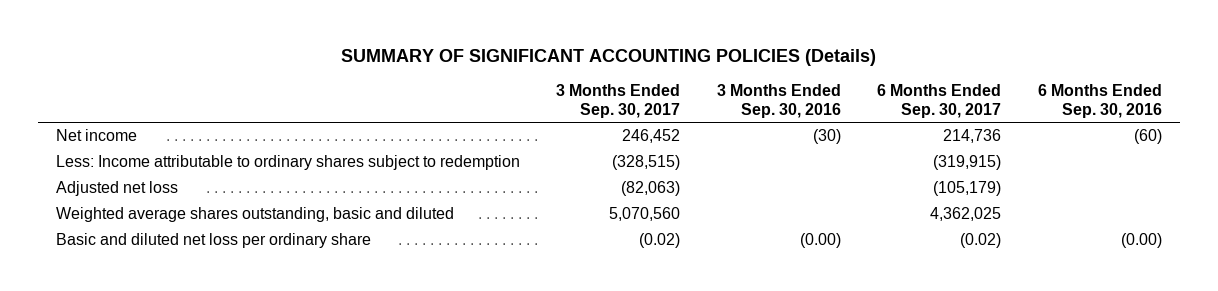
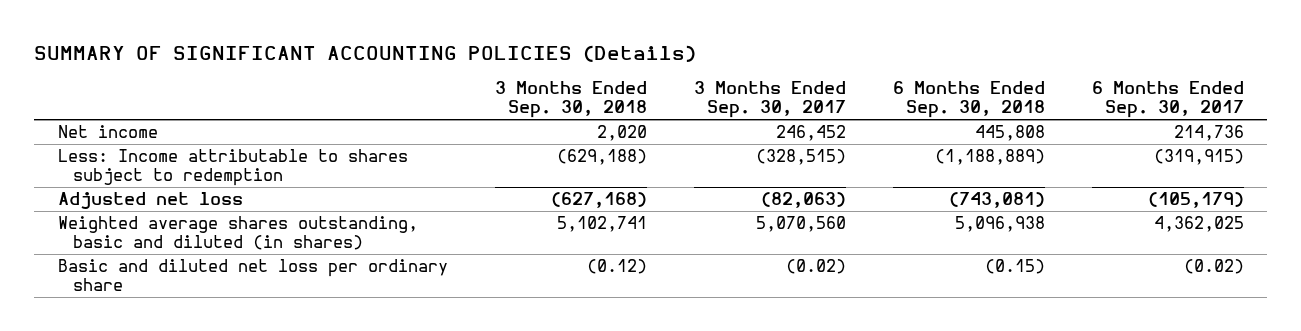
- | 3 Months Ended Sep. 30, 2017 | 3 Months Ended Sep. 30, 2016 | 6 Months Ended Sep. 30, 2017 | 6 Months Ended Sep. 30, 2016
+ | 3 Months Ended Sep. 30, 2018 | 3 Months Ended Sep. 30, 2017 | 6 Months Ended Sep. 30, 2018 | 6 Months Ended Sep. 30, 2017
- Less: Income attributable to ordinary shares subject to redemption | (328,515) | | (319,915) |
+ Less: Income attributable to shares subject to redemption | (629,188) | (328,515) | (1,188,889) | (319,915)
- Weighted average shares outstanding, basic and diluted | 5,070,560 | | 4,362,025 |
+ Weighted average shares outstanding, basic and diluted (in shares) | 5,102,741 | 5,070,560 | 5,096,938 | 4,362,025

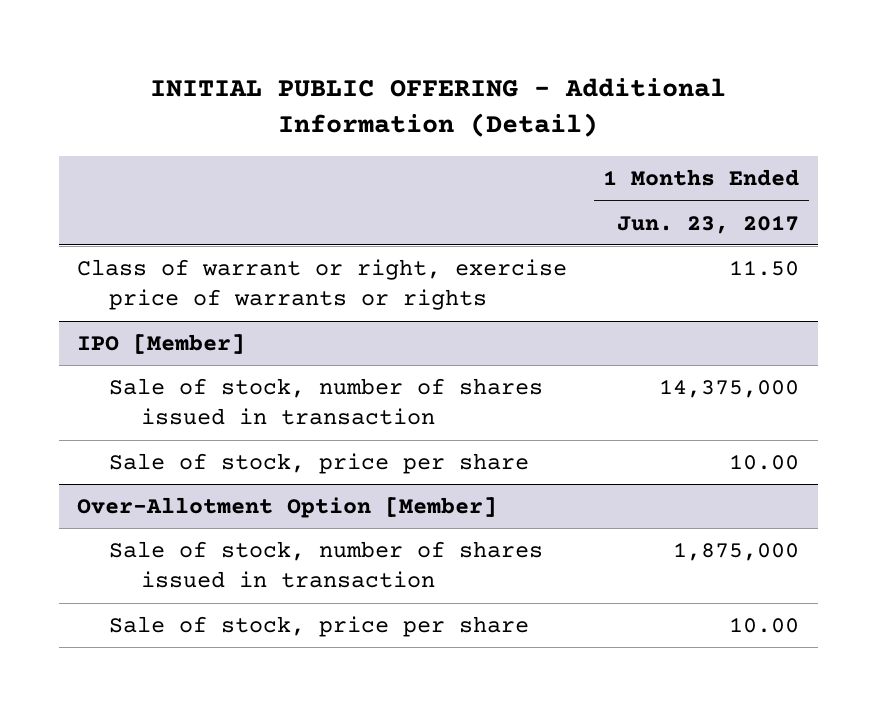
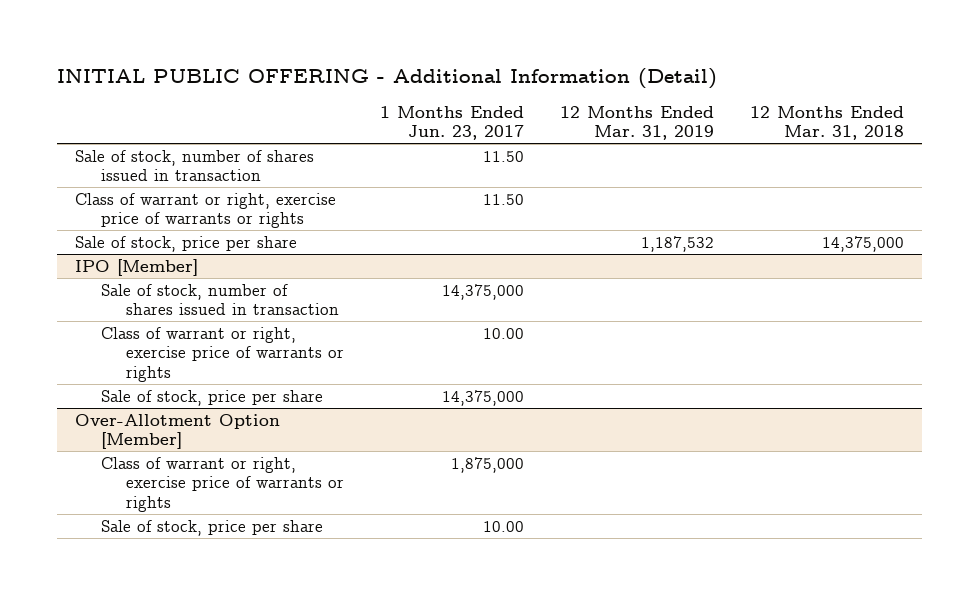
- | 1 Months Ended Jun. 23, 2017
+ | 1 Months Ended Jun. 23, 2017 | 12 Months Ended Mar. 31, 2019 | 12 Months Ended Mar. 31, 2018
+ Sale of stock, number of shares issued in transaction | 11.50 | |
+ Sale of stock, price per share | | 1,187,532 | 14,375,000
@ IPO [Member]
- Sale of stock, price per share | 10.00
+ Class of warrant or right, exercise price of warrants or rights | 10.00 | |
+ Sale of stock, price per share | 14,375,000 | |
@ Over-Allotment Option [Member]
- Sale of stock, number of shares issued in transaction | 1,875,000
+ Class of warrant or right, exercise price of warrants or rights | 1,875,000 | |

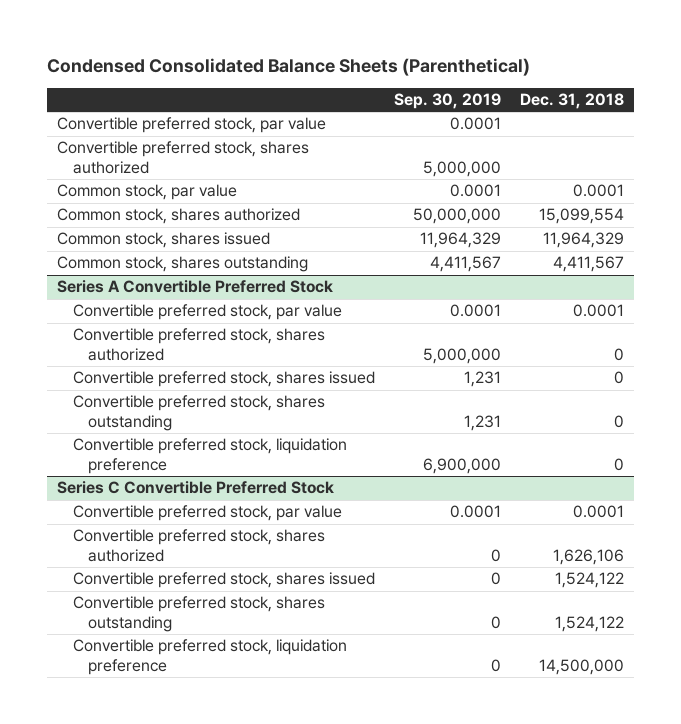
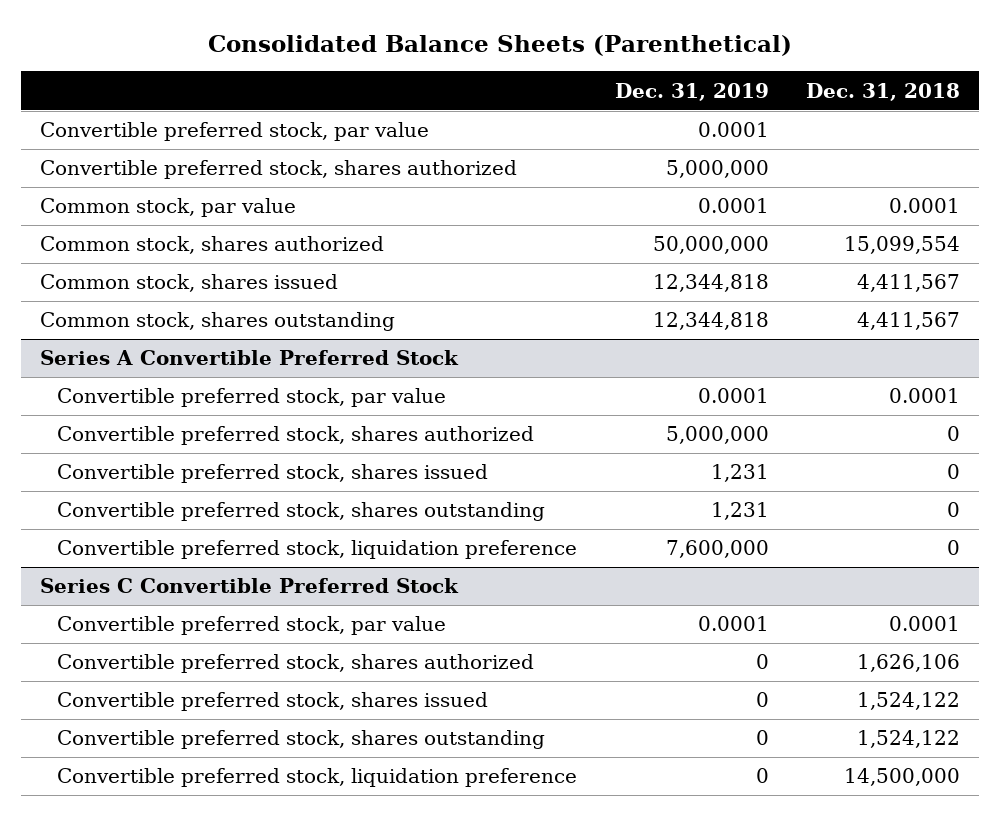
- Condensed Consolidated Balance Sheets (Parenthetical)
+ Consolidated Balance Sheets (Parenthetical)
- | Sep. 30, 2019 | Dec. 31, 2018
+ | Dec. 31, 2019 | Dec. 31, 2018
- Common stock, shares issued | 11,964,329 | 11,964,329
+ Common stock, shares issued | 12,344,818 | 4,411,567

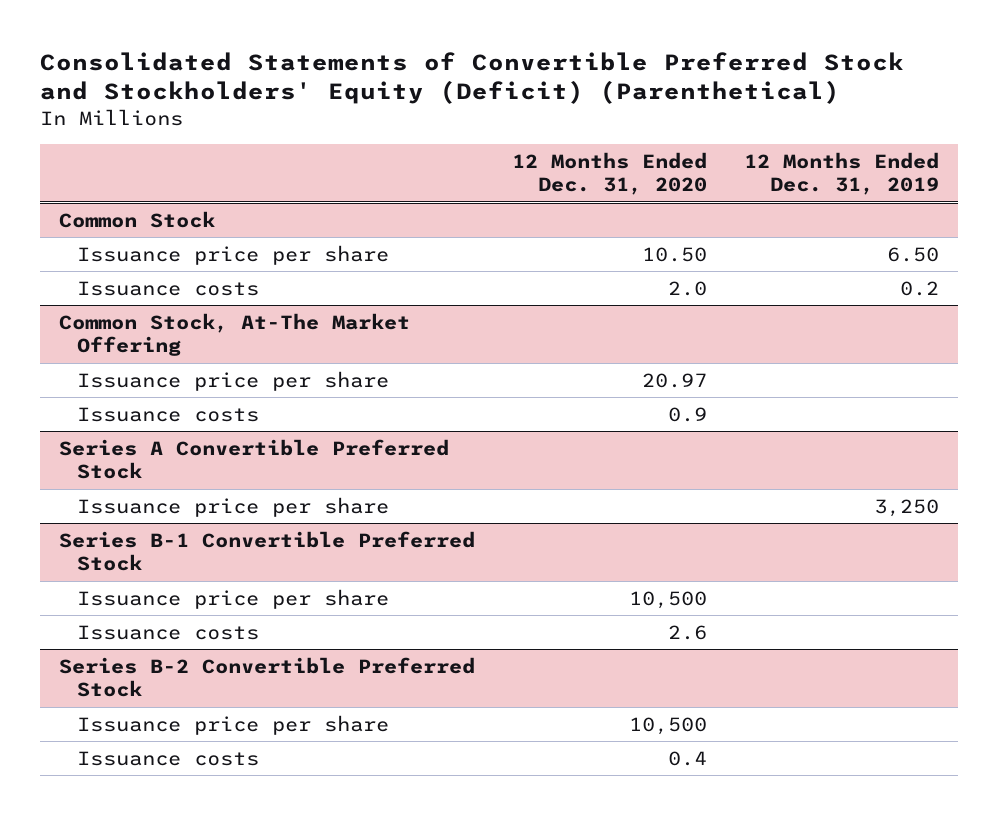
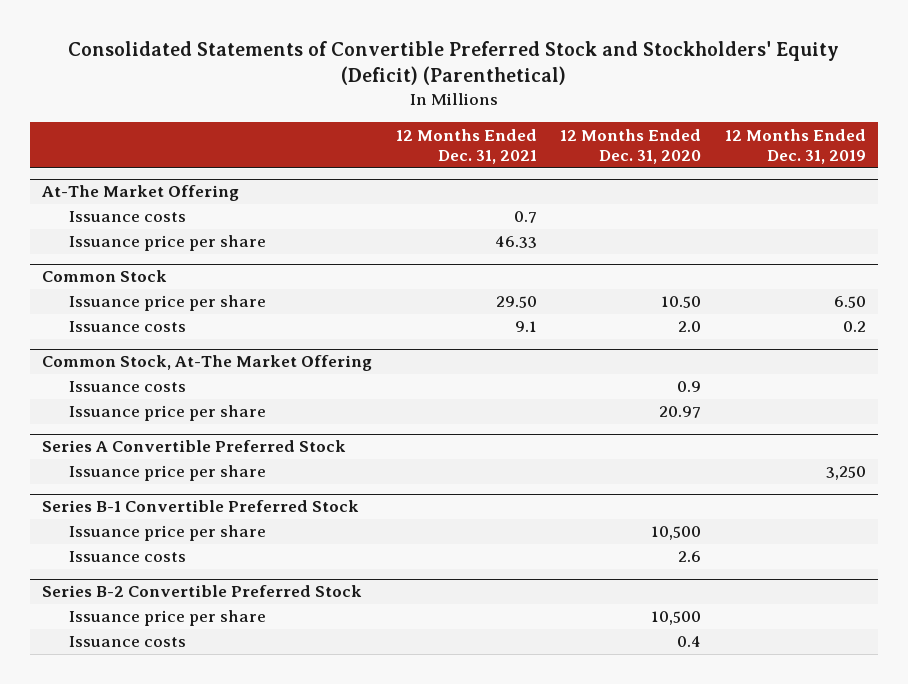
- | 12 Months Ended Dec. 31, 2020 | 12 Months Ended Dec. 31, 2019
+ | 12 Months Ended Dec. 31, 2021 | 12 Months Ended Dec. 31, 2020 | 12 Months Ended Dec. 31, 2019
+ At-The Market Offering
+ Issuance costs | 0.7 | |
+ Issuance price per share | 46.33 | |
@ Common Stock, At-The Market Offering
moved down: Issuance price per share | | 20.97 |

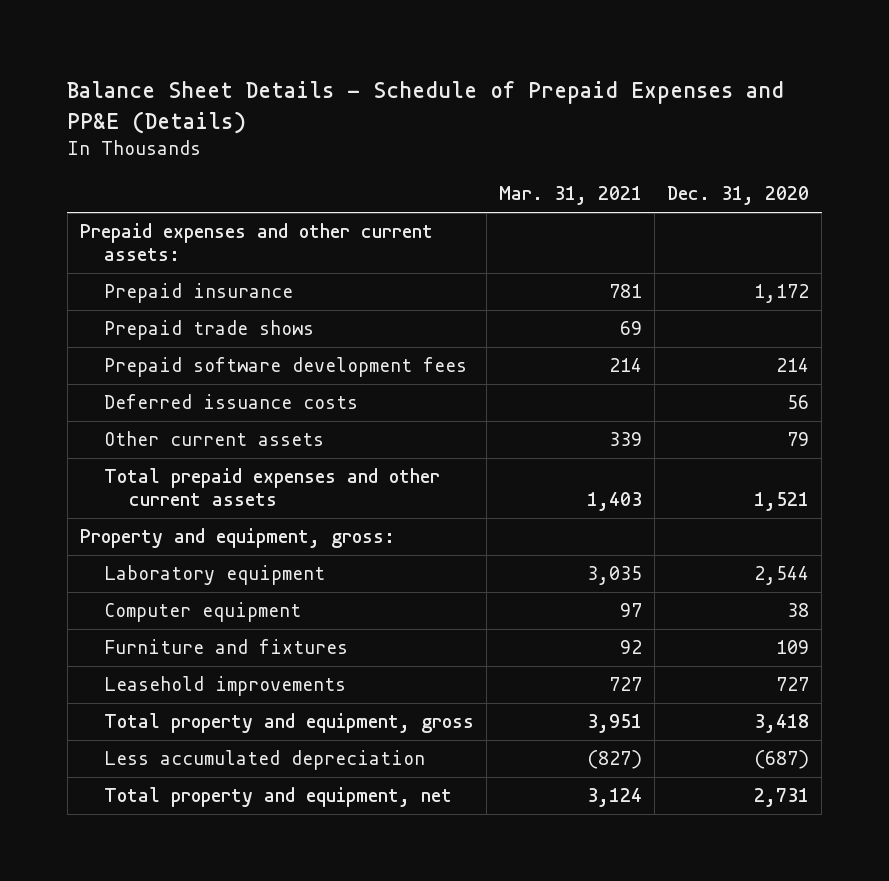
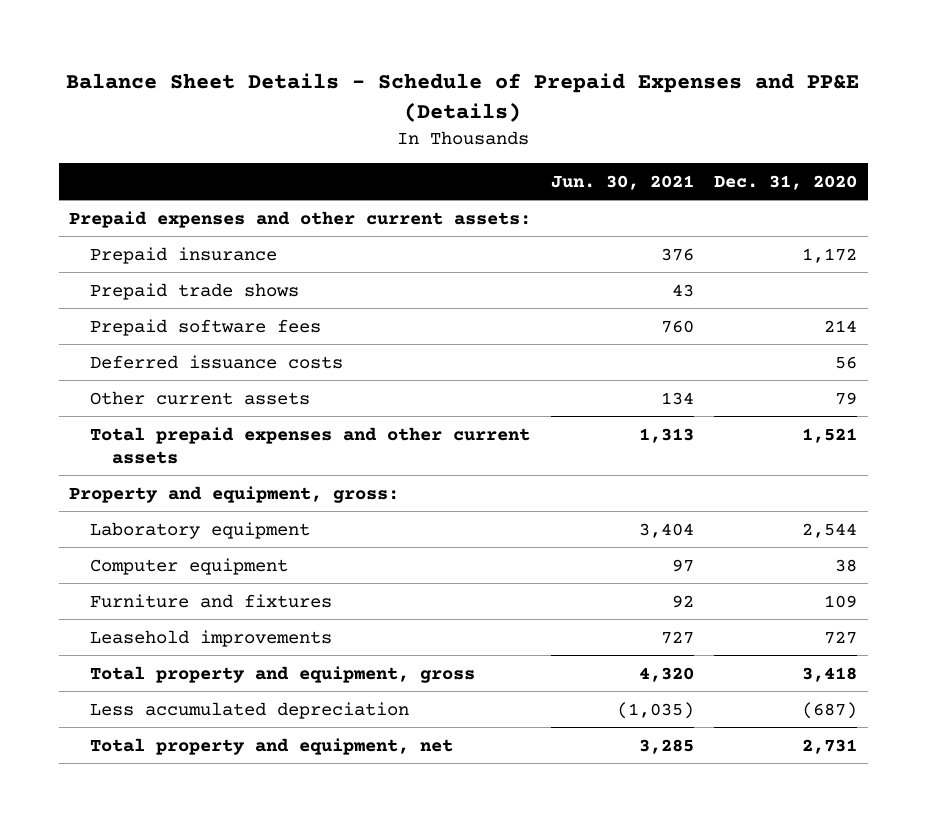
- | Mar. 31, 2021 | Dec. 31, 2020
+ | Jun. 30, 2021 | Dec. 31, 2020
- Prepaid software development fees | 214 | 214
+ Prepaid software fees | 760 | 214

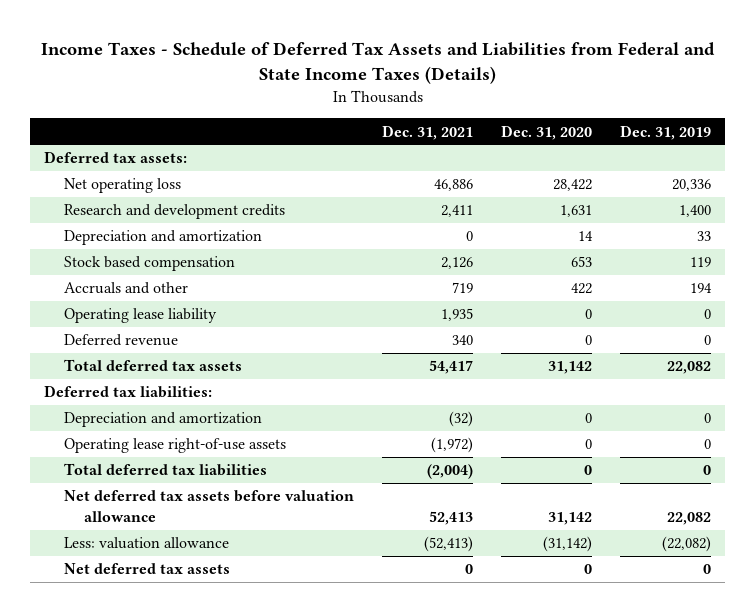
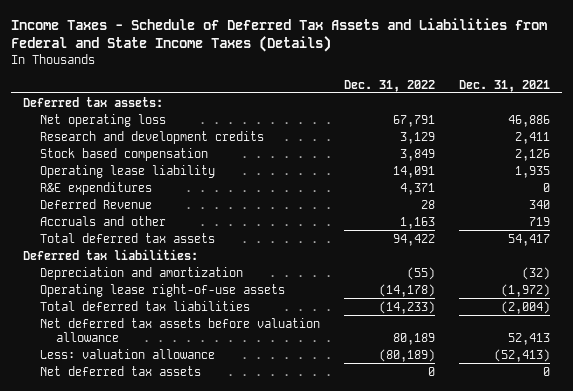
- | Dec. 31, 2021 | Dec. 31, 2020 | Dec. 31, 2019
+ | Dec. 31, 2022 | Dec. 31, 2021
- Depreciation and amortization | 0 | 14 | 33
- Deferred revenue | 340 | 0 | 0
+ R&E expenditures | 4,371 | 0
+ Deferred Revenue | 28 | 340
moved down: Accruals and other | 1,163 | 719

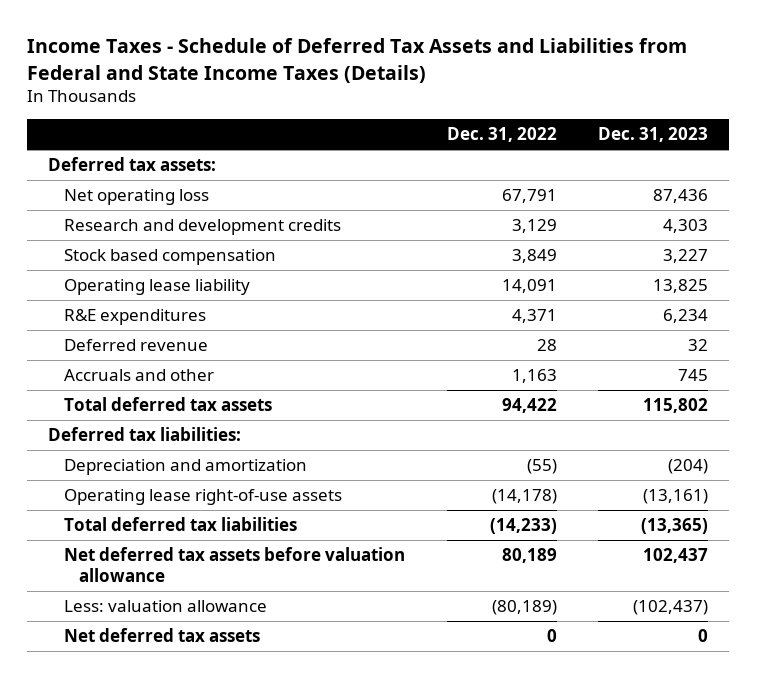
- | Dec. 31, 2022 | Dec. 31, 2021
+ | Dec. 31, 2022 | Dec. 31, 2023
- Deferred Revenue | 28 | 340
+ Deferred revenue | 28 | 32

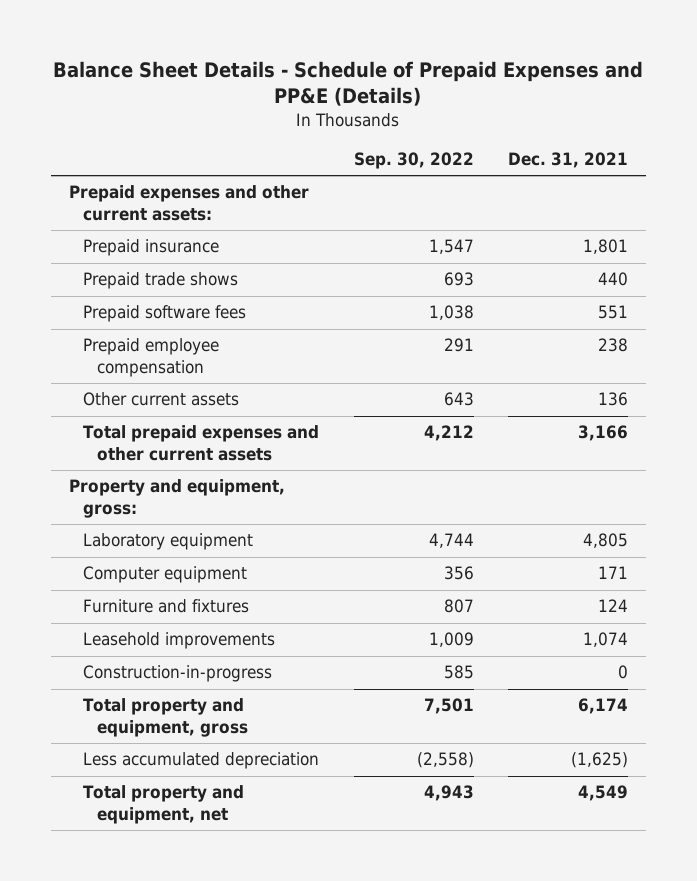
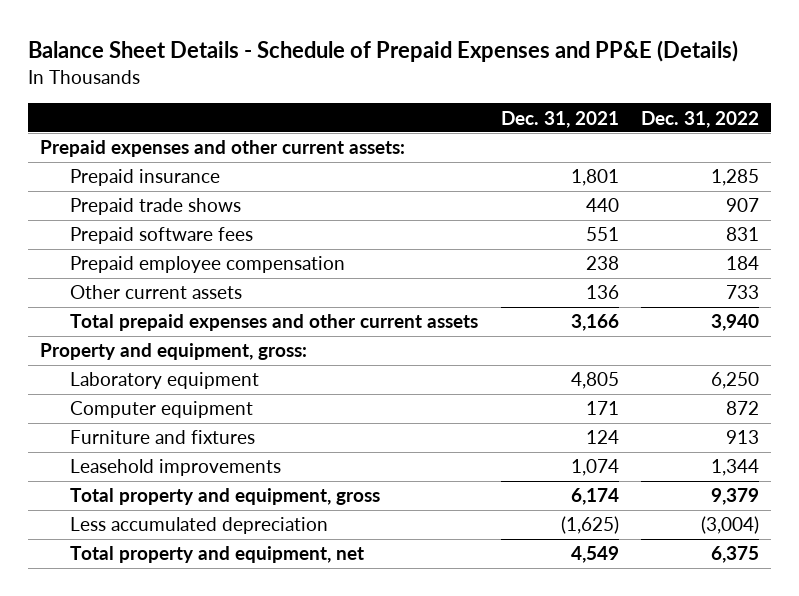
- | Sep. 30, 2022 | Dec. 31, 2021
+ | Dec. 31, 2021 | Dec. 31, 2022
- Construction-in-progress | 585 | 0

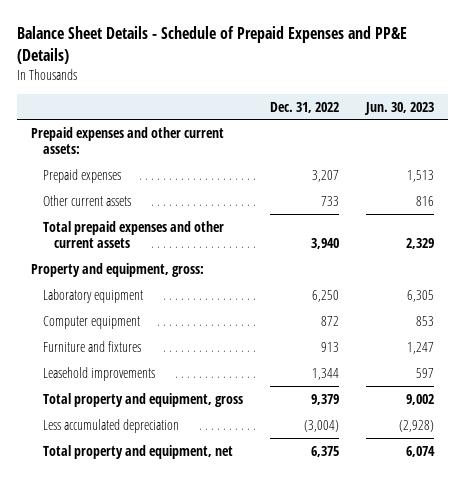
- | Dec. 31, 2021 | Dec. 31, 2022
+ | Dec. 31, 2022 | Jun. 30, 2023
- Prepaid insurance | 1,801 | 1,285
- Prepaid trade shows | 440 | 907
- Prepaid software fees | 551 | 831
- Prepaid employee compensation | 238 | 184
+ Prepaid expenses | 3,207 | 1,513

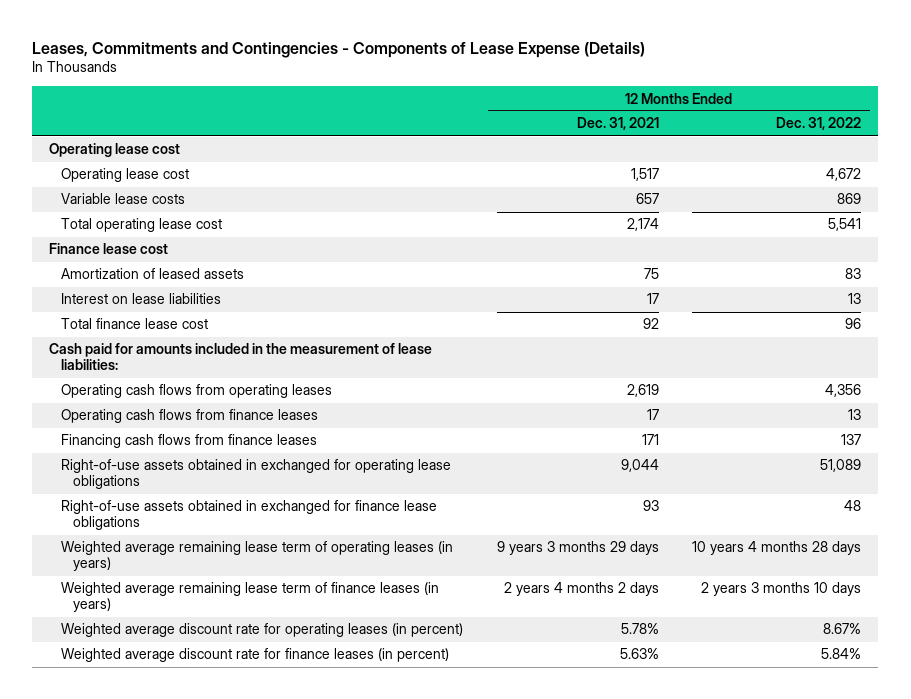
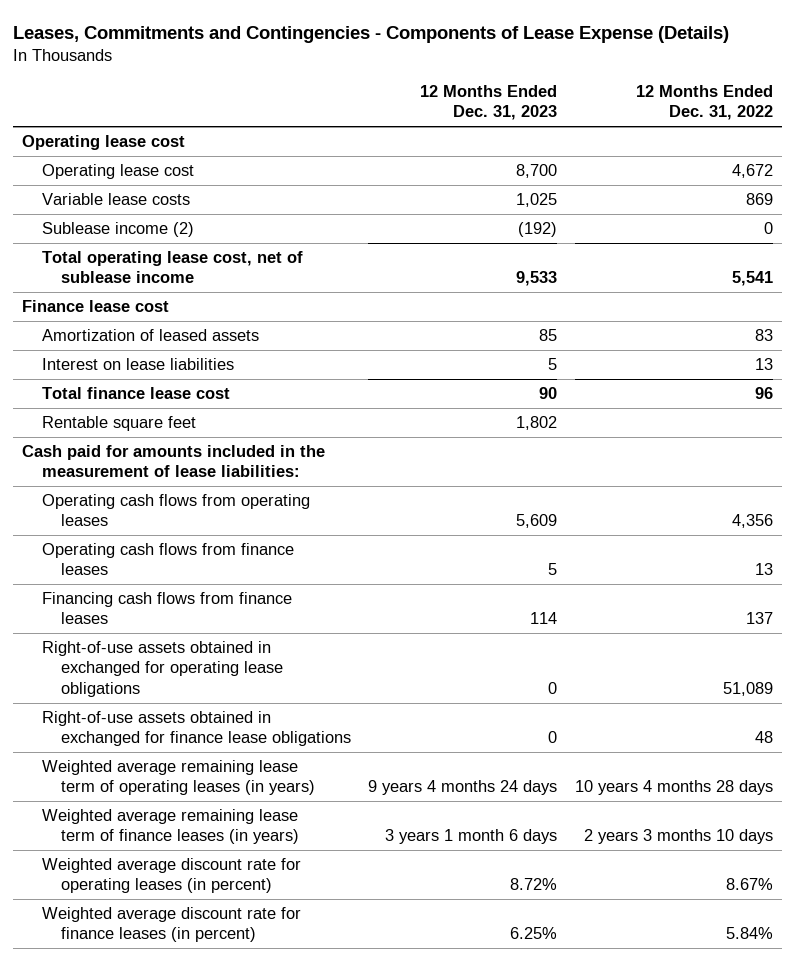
- | 12 Months Ended Dec. 31, 2021 | 12 Months Ended Dec. 31, 2022
+ | 12 Months Ended Dec. 31, 2023 | 12 Months Ended Dec. 31, 2022
- Total operating lease cost | 2,174 | 5,541
+ Sublease income (2) | (192) | 0
+ Total operating lease cost, net of sublease income | 9,533 | 5,541
+ Rentable square feet | 1,802 |

